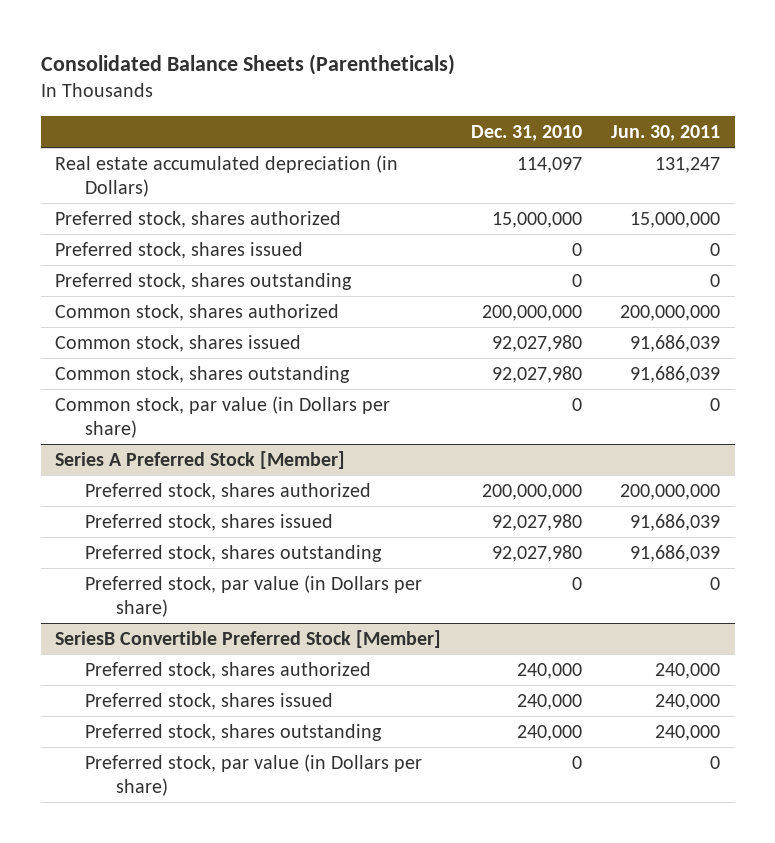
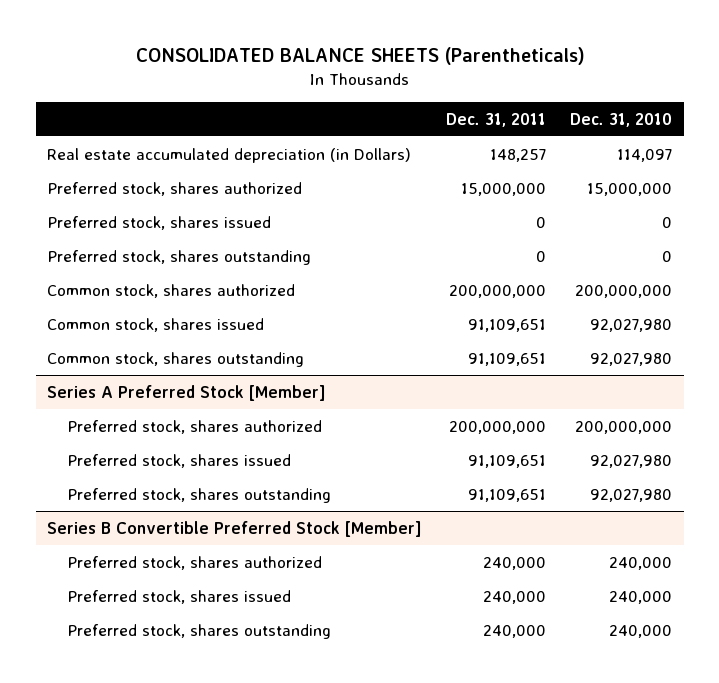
- Consolidated Balance Sheets (Parentheticals)
+ CONSOLIDATED BALANCE SHEETS (Parentheticals)
- | Dec. 31, 2010 | Jun. 30, 2011
+ | Dec. 31, 2011 | Dec. 31, 2010
- Common stock, par value (in Dollars per share) | 0 | 0
@ Series A Preferred Stock [Member]
- Preferred stock, par value (in Dollars per share) | 0 | 0
- SeriesB Convertible Preferred Stock [Member]
+ Series B Convertible Preferred Stock [Member]
- Preferred stock, par value (in Dollars per share) | 0 | 0

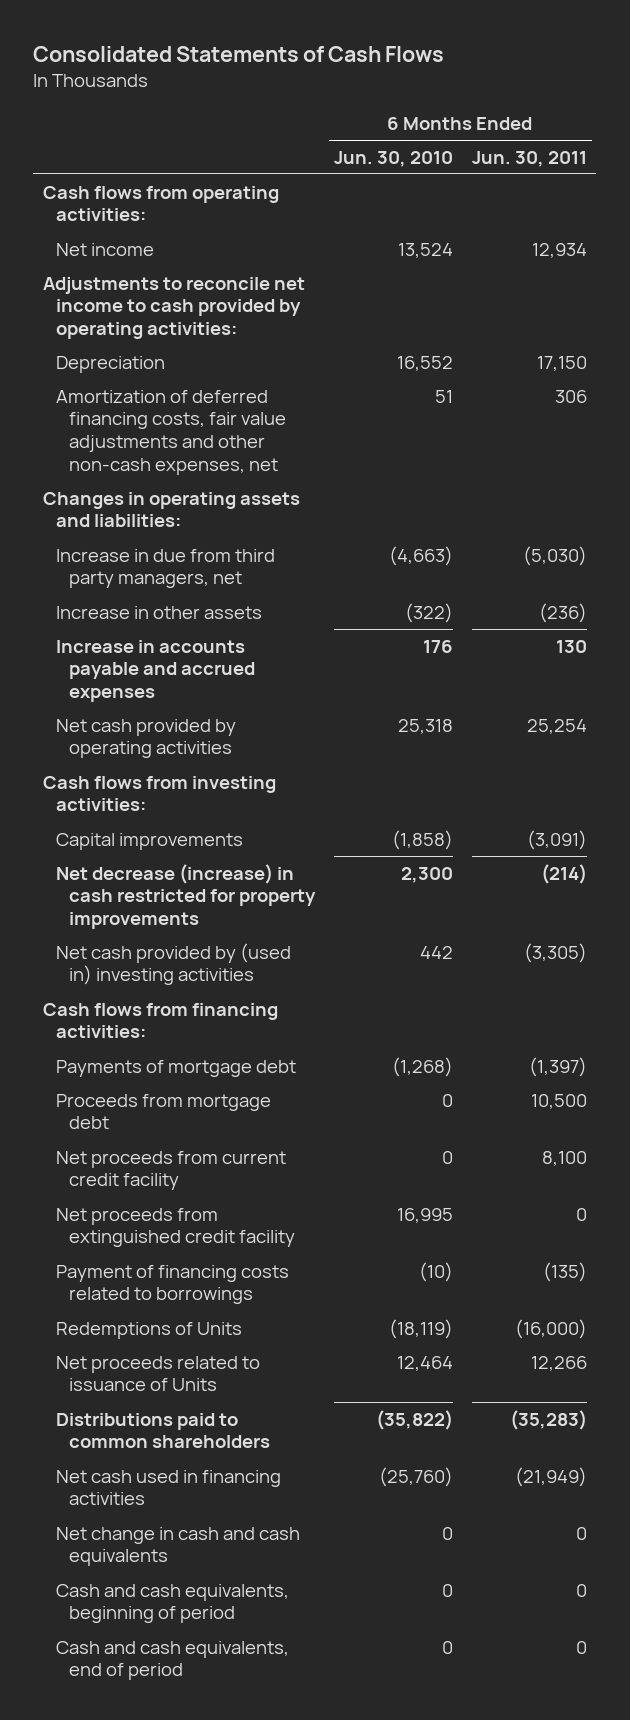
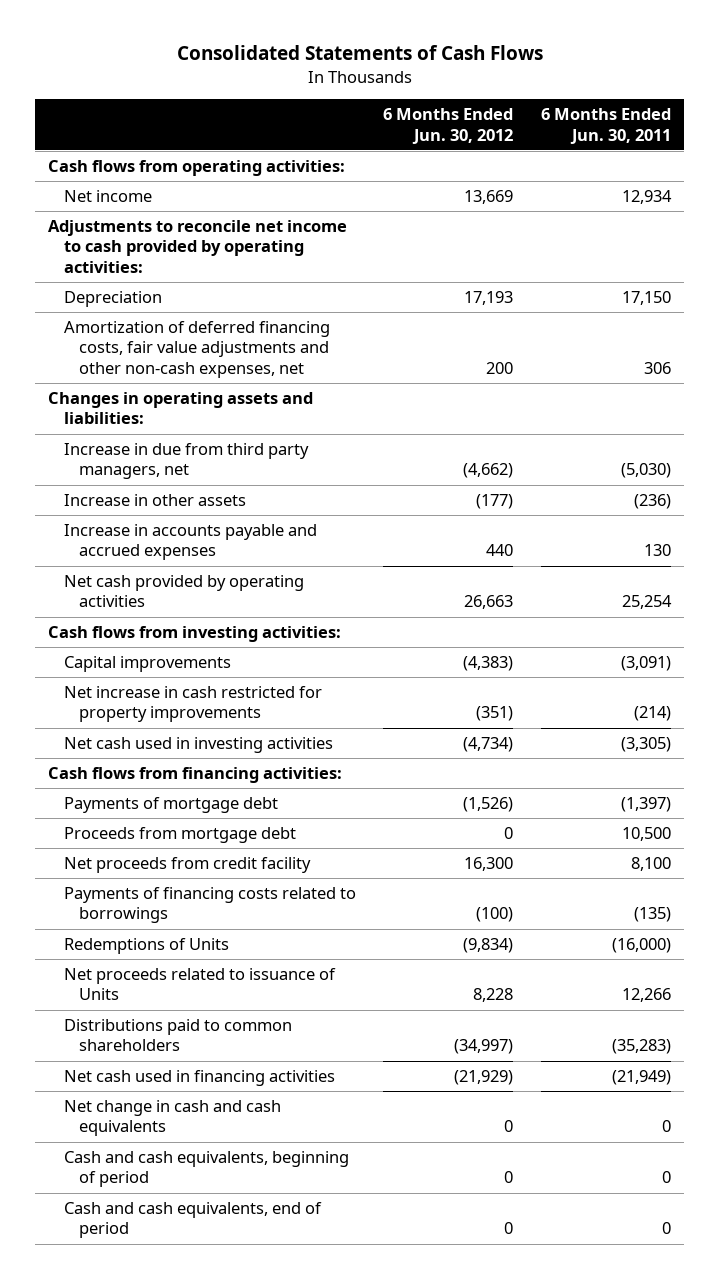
- | 6 Months Ended Jun. 30, 2010 | 6 Months Ended Jun. 30, 2011
+ | 6 Months Ended Jun. 30, 2012 | 6 Months Ended Jun. 30, 2011
- Net decrease (increase) in cash restricted for property improvements | 2,300 | (214)
- Net cash provided by (used in) investing activities | 442 | (3,305)
+ Net increase in cash restricted for property improvements | (351) | (214)
+ Net cash used in investing activities | (4,734) | (3,305)
- Net proceeds from current credit facility | 0 | 8,100
- Net proceeds from extinguished credit facility | 16,995 | 0
- Payment of financing costs related to borrowings | (10) | (135)
+ Net proceeds from credit facility | 16,300 | 8,100
+ Payments of financing costs related to borrowings | (100) | (135)

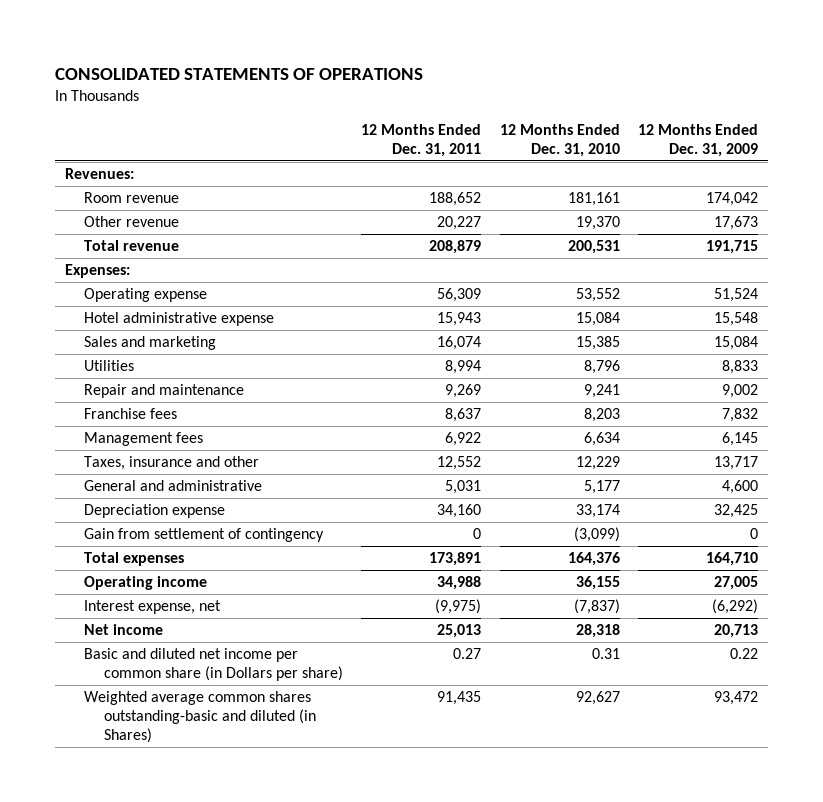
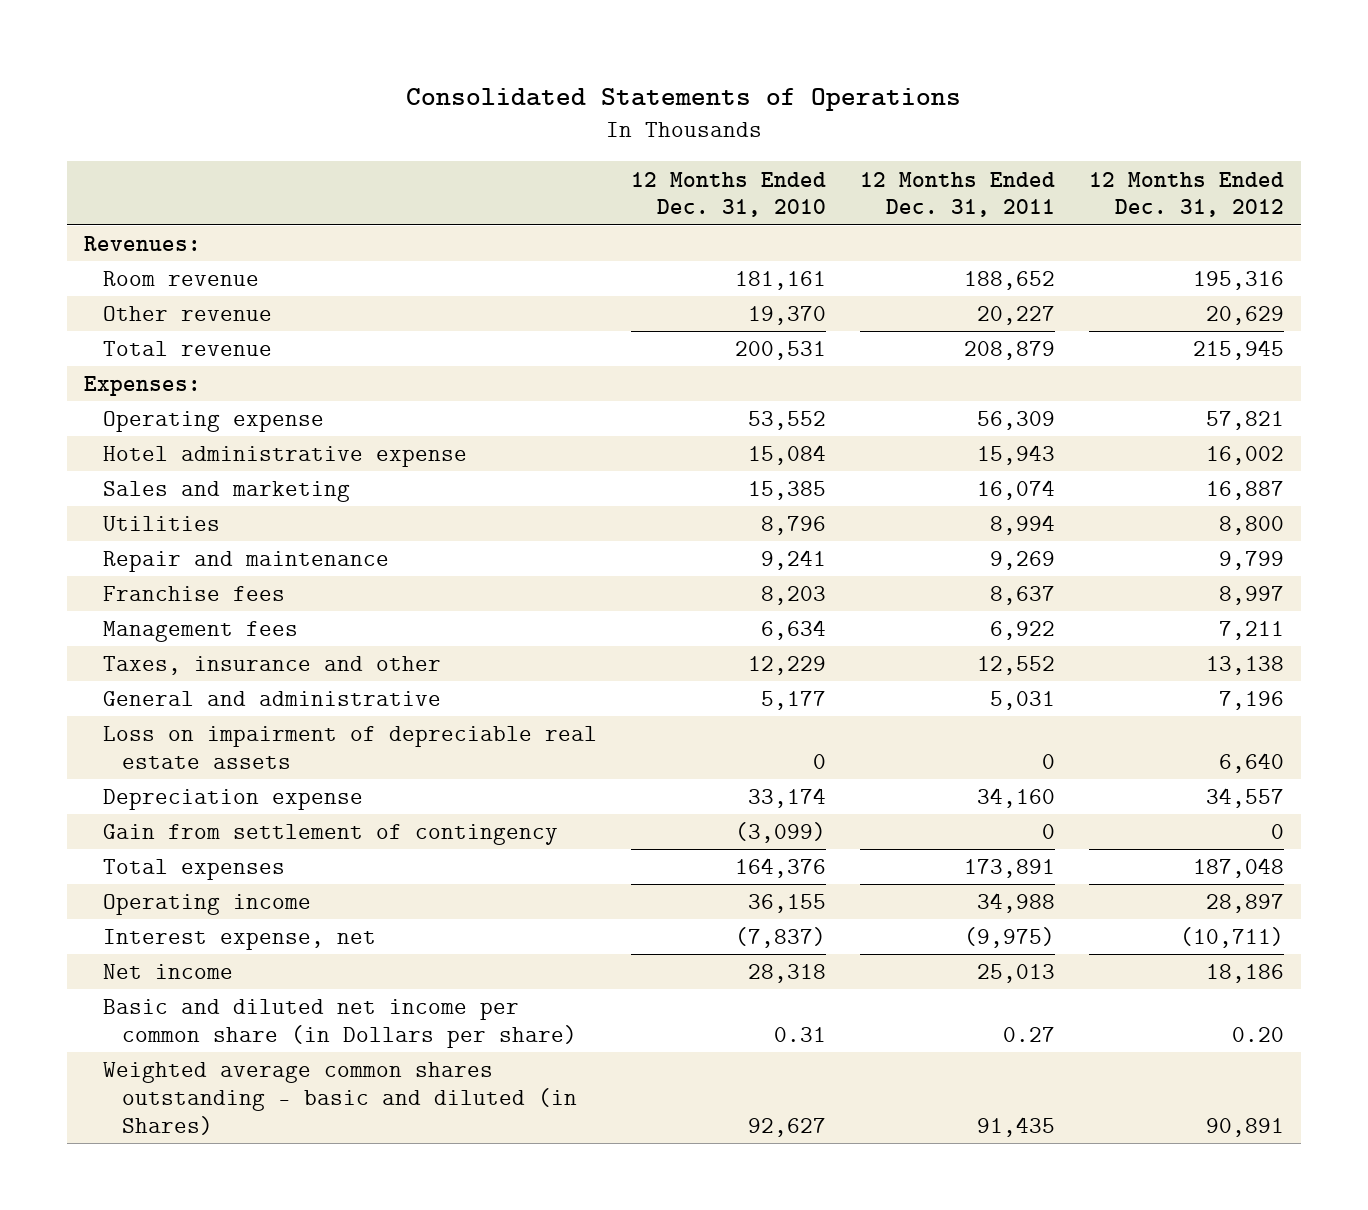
- CONSOLIDATED STATEMENTS OF OPERATIONS
+ Consolidated Statements of Operations
- | 12 Months Ended Dec. 31, 2011 | 12 Months Ended Dec. 31, 2010 | 12 Months Ended Dec. 31, 2009
+ | 12 Months Ended Dec. 31, 2010 | 12 Months Ended Dec. 31, 2011 | 12 Months Ended Dec. 31, 2012
+ Loss on impairment of depreciable real estate assets | 0 | 0 | 6,640
- Weighted average common shares outstanding-basic and diluted (in Shares) | 91,435 | 92,627 | 93,472
+ Weighted average common shares outstanding - basic and diluted (in Shares) | 92,627 | 91,435 | 90,891

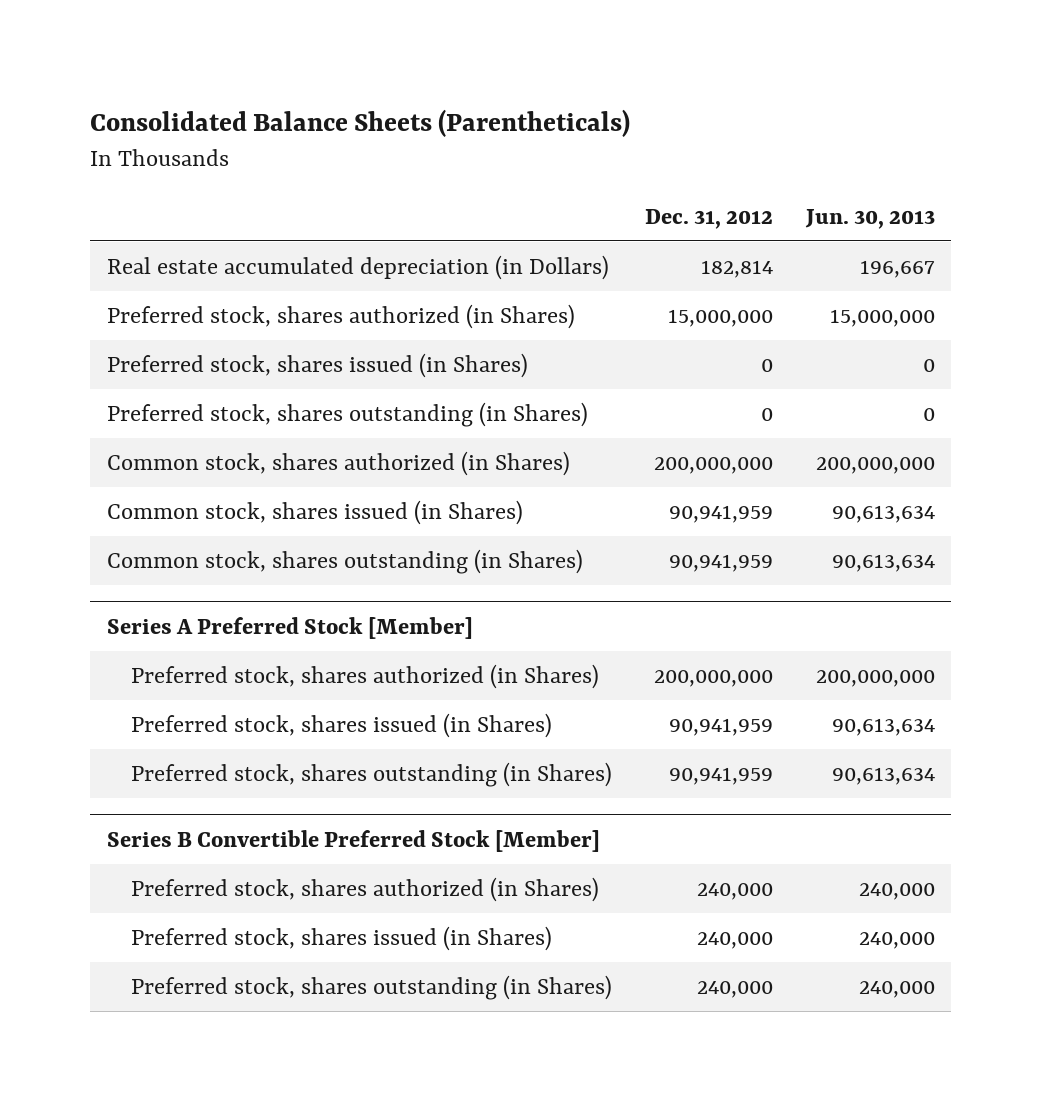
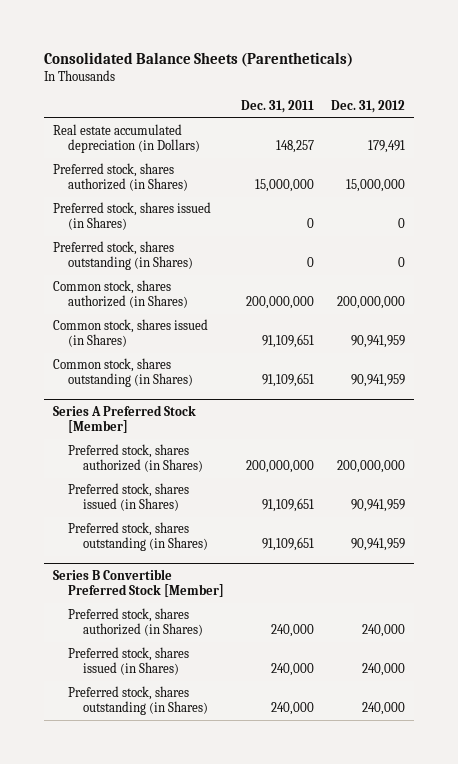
- | Dec. 31, 2012 | Jun. 30, 2013
+ | Dec. 31, 2011 | Dec. 31, 2012
- Real estate accumulated depreciation (in Dollars) | 182,814 | 196,667
+ Real estate accumulated depreciation (in Dollars) | 148,257 | 179,491

